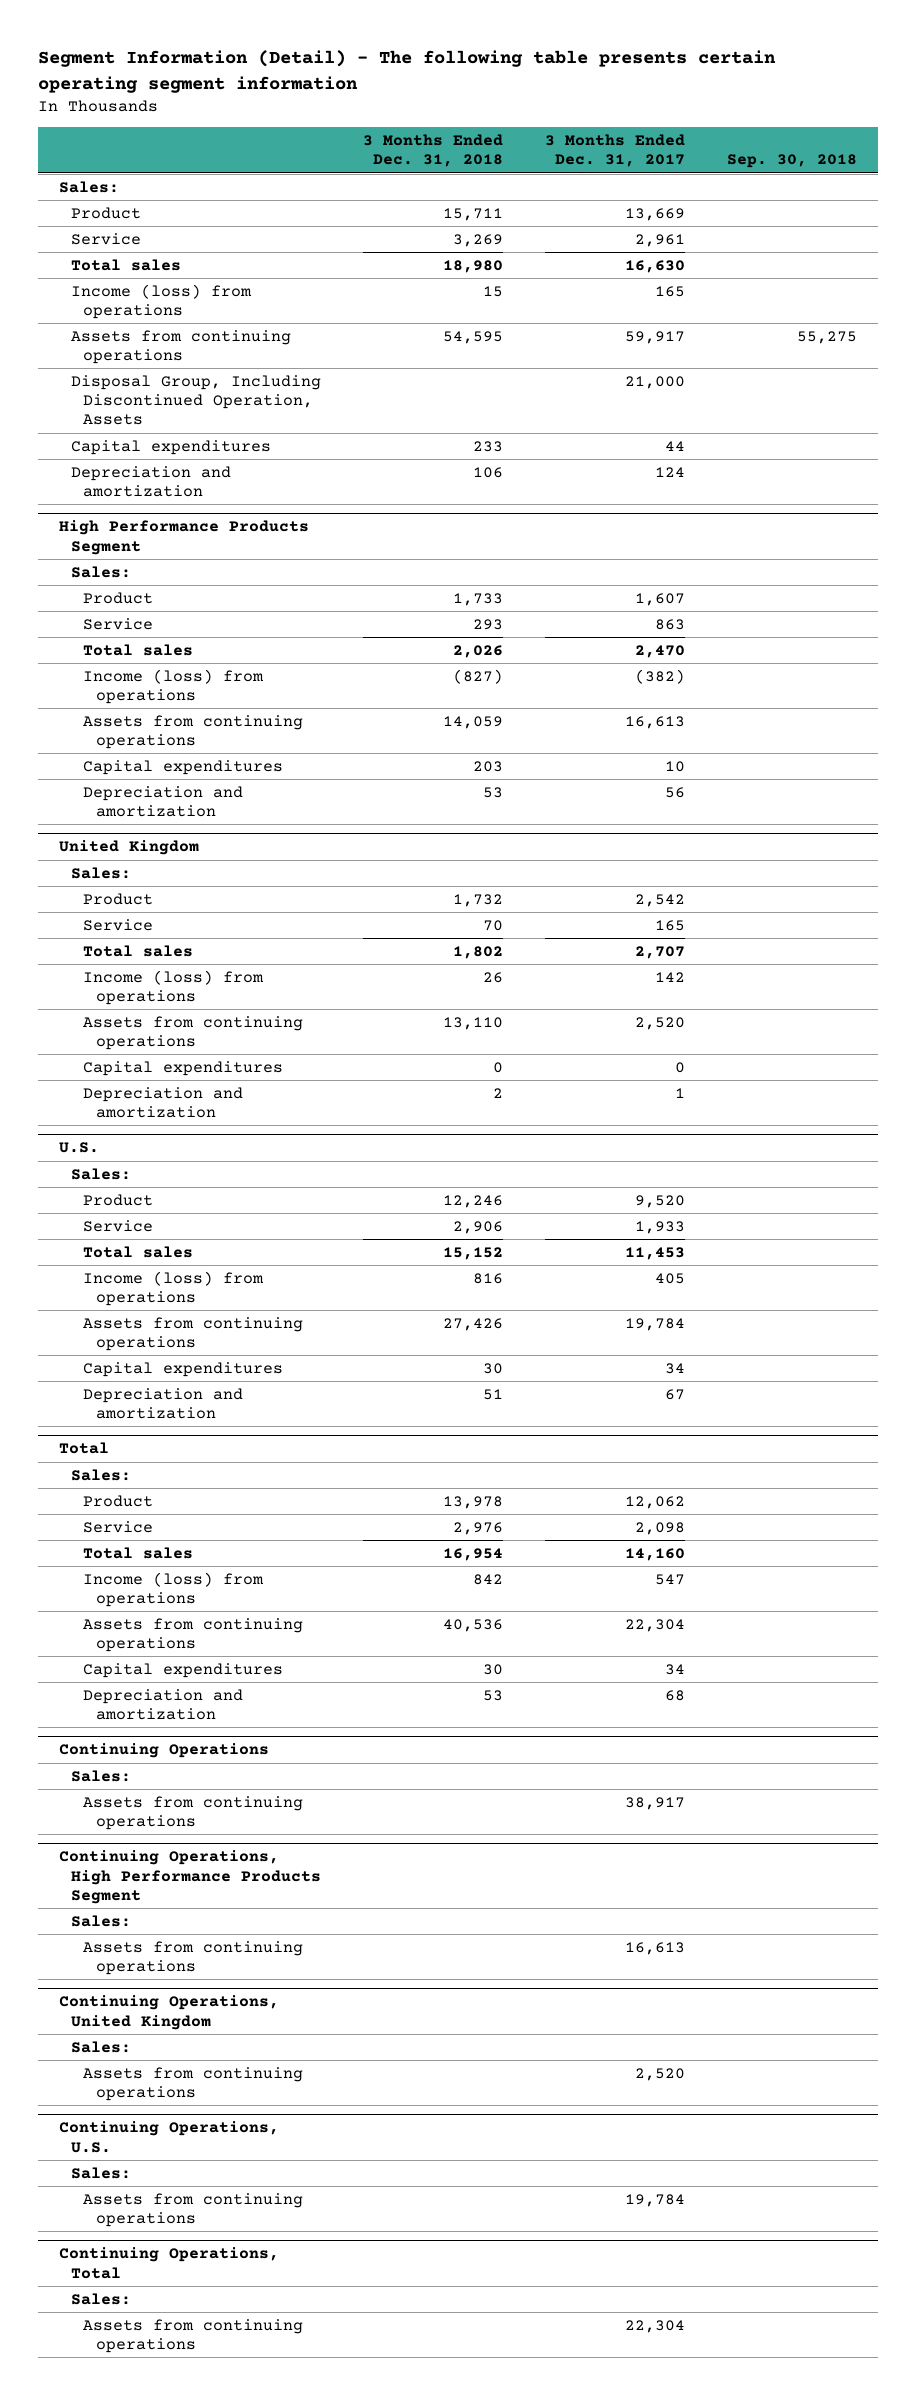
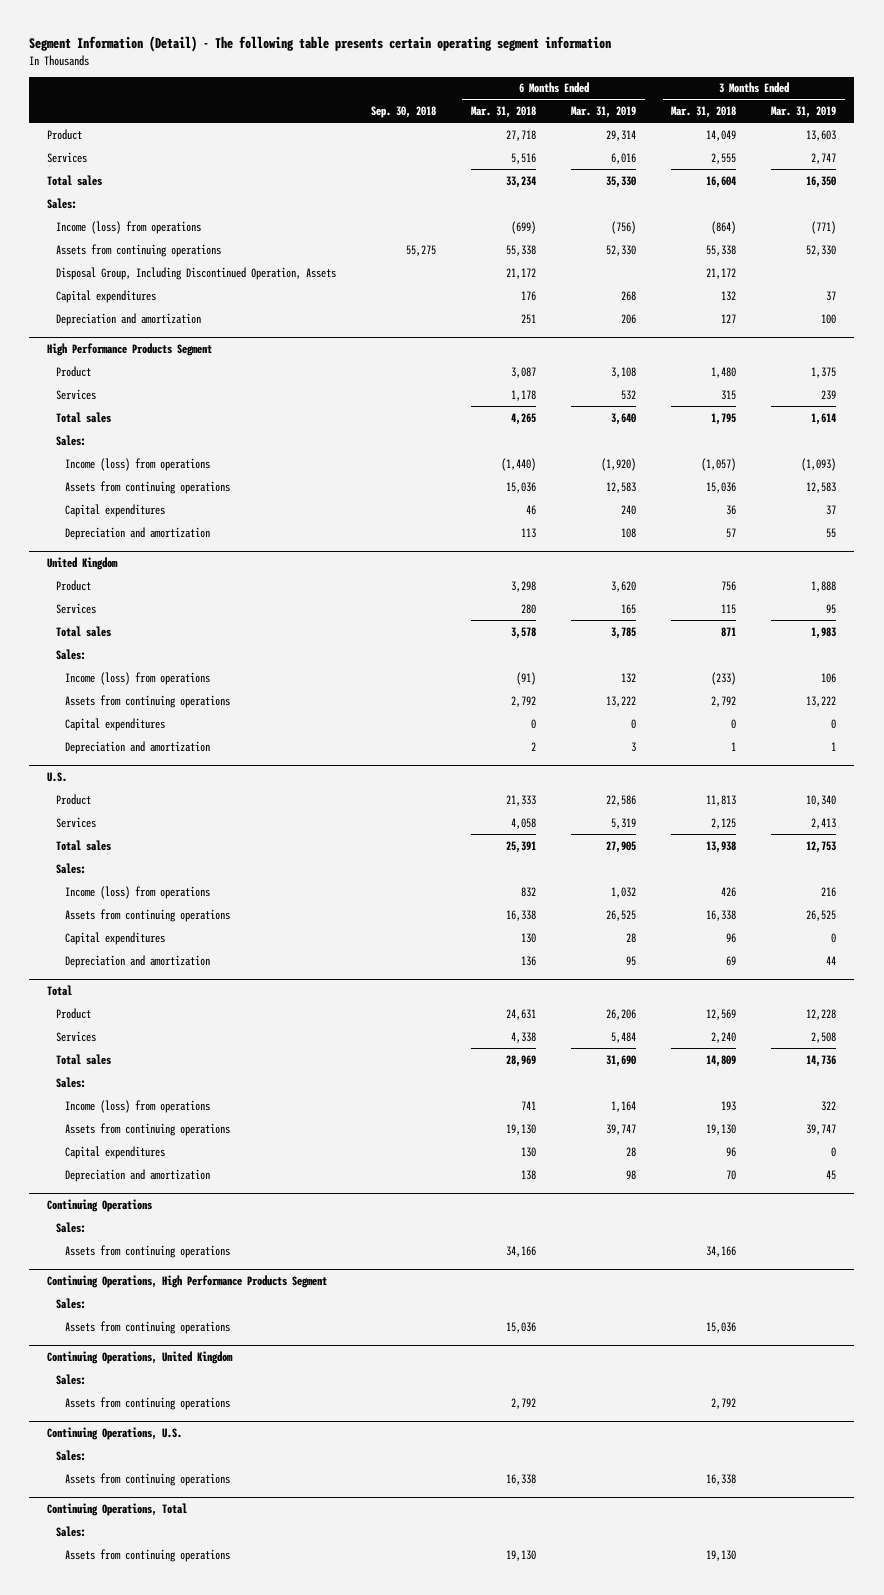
- | 3 Months Ended Dec. 31, 2018 | 3 Months Ended Dec. 31, 2017 | Sep. 30, 2018
+ | Sep. 30, 2018 | 6 Months Ended Mar. 31, 2018 | 6 Months Ended Mar. 31, 2019 | 3 Months Ended Mar. 31, 2018 | 3 Months Ended Mar. 31, 2019
- Service | 3,269 | 2,961 |
+ Services | | 5,516 | 6,016 | 2,555 | 2,747
moved down: Sales:
@ High Performance Products Segment
- Service | 293 | 863 |
+ Services | | 1,178 | 532 | 315 | 239
moved down: Sales:
@ United Kingdom
- Service | 70 | 165 |
+ Services | | 280 | 165 | 115 | 95
moved down: Sales:
@ U.S.
- Service | 2,906 | 1,933 |
+ Services | | 4,058 | 5,319 | 2,125 | 2,413
moved down: Sales:
@ Total
- Service | 2,976 | 2,098 |
+ Services | | 4,338 | 5,484 | 2,240 | 2,508
moved down: Sales:

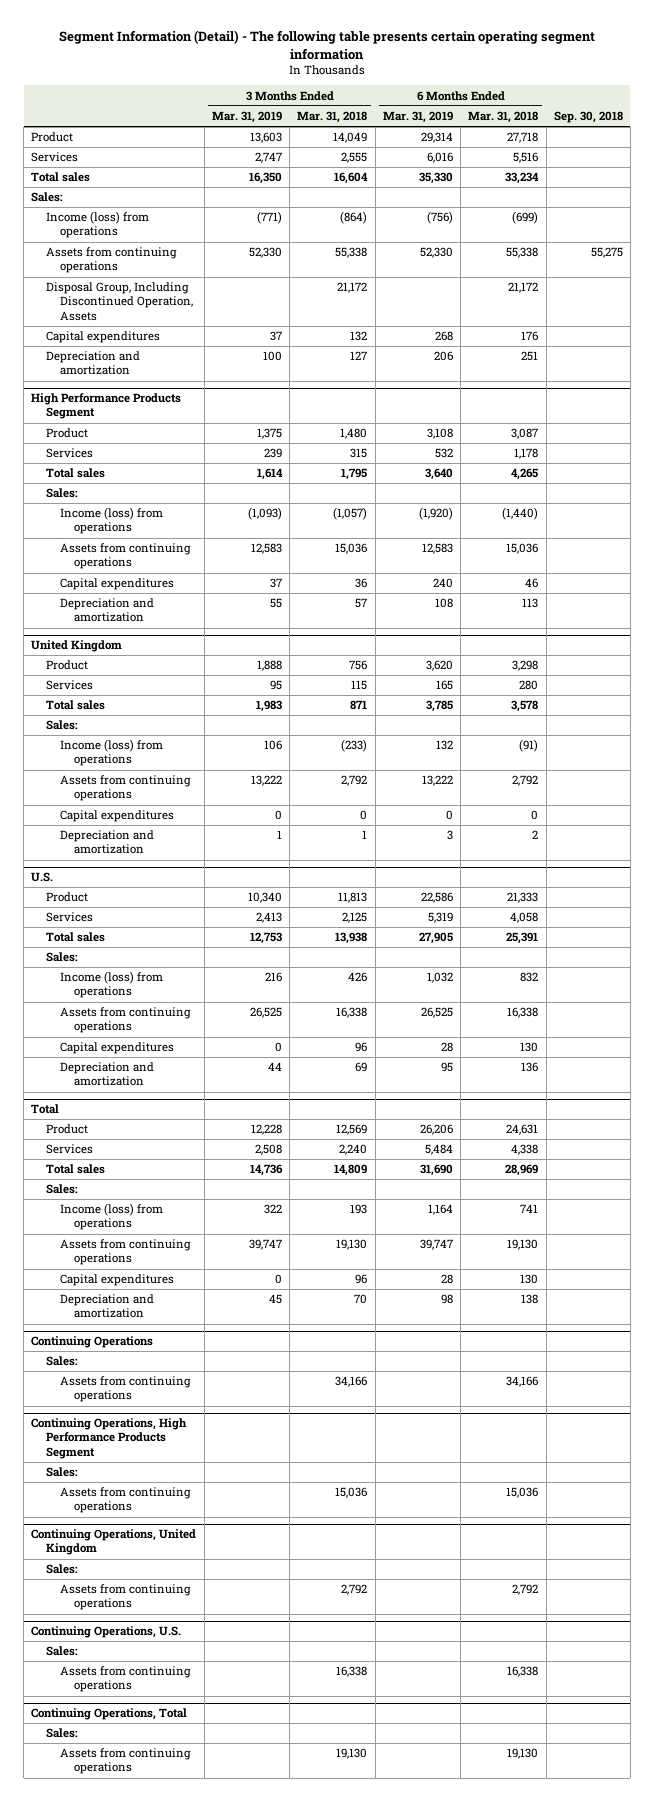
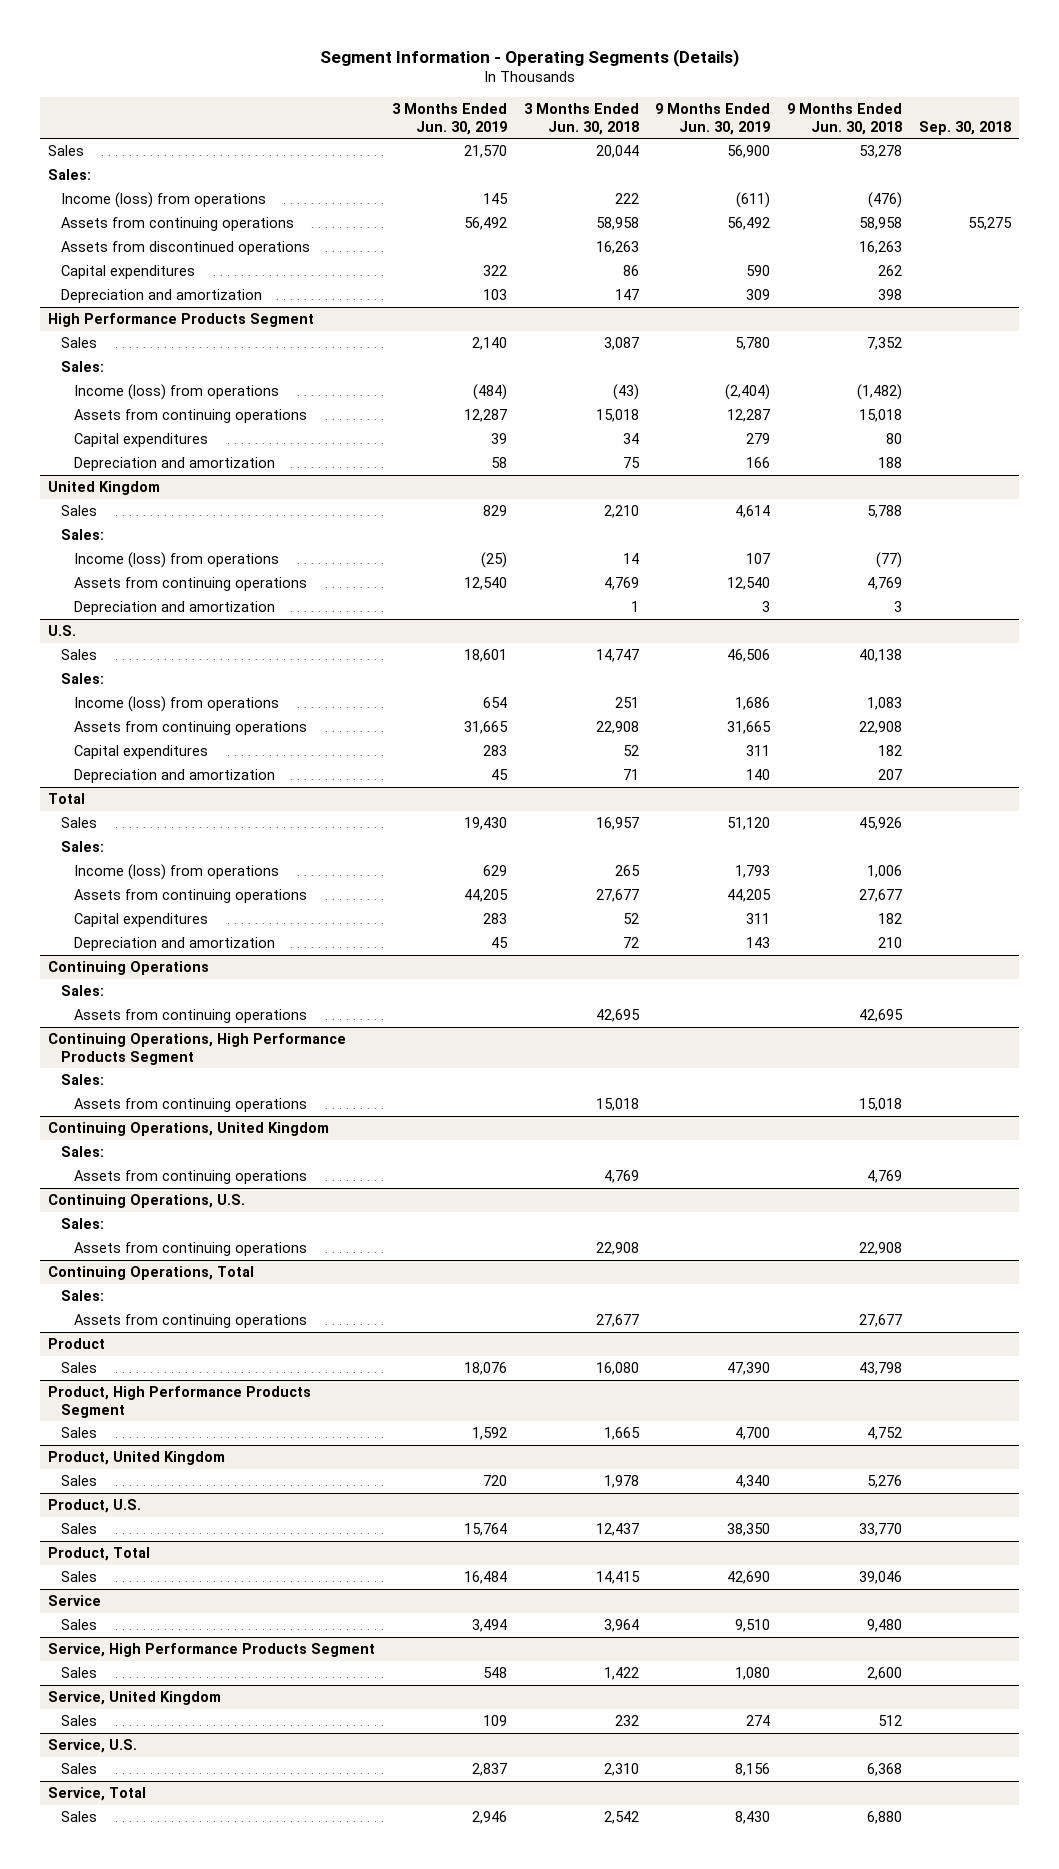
- Segment Information (Detail) - The following table presents certain operating segment information
+ Segment Information - Operating Segments (Details)
- | 3 Months Ended Mar. 31, 2019 | 3 Months Ended Mar. 31, 2018 | 6 Months Ended Mar. 31, 2019 | 6 Months Ended Mar. 31, 2018 | Sep. 30, 2018
+ | 3 Months Ended Jun. 30, 2019 | 3 Months Ended Jun. 30, 2018 | 9 Months Ended Jun. 30, 2019 | 9 Months Ended Jun. 30, 2018 | Sep. 30, 2018
- Product | 13,603 | 14,049 | 29,314 | 27,718 |
- Services | 2,747 | 2,555 | 6,016 | 5,516 |
- Total sales | 16,350 | 16,604 | 35,330 | 33,234 |
+ Sales | 21,570 | 20,044 | 56,900 | 53,278 |
- Disposal Group, Including Discontinued Operation, Assets | | 21,172 | | 21,172 |
+ Assets from discontinued operations | | 16,263 | | 16,263 |
@ High Performance Products Segment
- Product | 1,375 | 1,480 | 3,108 | 3,087 |
- Services | 239 | 315 | 532 | 1,178 |
- Total sales | 1,614 | 1,795 | 3,640 | 4,265 |
+ Sales | 2,140 | 3,087 | 5,780 | 7,352 |
@ United Kingdom
- Product | 1,888 | 756 | 3,620 | 3,298 |
- Services | 95 | 115 | 165 | 280 |
- Total sales | 1,983 | 871 | 3,785 | 3,578 |
+ Sales | 829 | 2,210 | 4,614 | 5,788 |
- Capital expenditures | 0 | 0 | 0 | 0 |
@ U.S.
- Product | 10,340 | 11,813 | 22,586 | 21,333 |
- Services | 2,413 | 2,125 | 5,319 | 4,058 |
- Total sales | 12,753 | 13,938 | 27,905 | 25,391 |
+ Sales | 18,601 | 14,747 | 46,506 | 40,138 |
@ Total
- Product | 12,228 | 12,569 | 26,206 | 24,631 |
- Services | 2,508 | 2,240 | 5,484 | 4,338 |
- Total sales | 14,736 | 14,809 | 31,690 | 28,969 |
+ Sales | 19,430 | 16,957 | 51,120 | 45,926 |
+ Product
+ Sales | 18,076 | 16,080 | 47,390 | 43,798 |
+ Product, High Performance Products Segment
+ Sales | 1,592 | 1,665 | 4,700 | 4,752 |
+ Product, United Kingdom
+ Sales | 720 | 1,978 | 4,340 | 5,276 |
+ Product, U.S.
+ Sales | 15,764 | 12,437 | 38,350 | 33,770 |
+ Product, Total
+ Sales | 16,484 | 14,415 | 42,690 | 39,046 |
+ Service
+ Sales | 3,494 | 3,964 | 9,510 | 9,480 |
+ Service, High Performance Products Segment
+ Sales | 548 | 1,422 | 1,080 | 2,600 |
+ Service, United Kingdom
+ Sales | 109 | 232 | 274 | 512 |
+ Service, U.S.
+ Sales | 2,837 | 2,310 | 8,156 | 6,368 |
+ Service, Total
+ Sales | 2,946 | 2,542 | 8,430 | 6,880 |

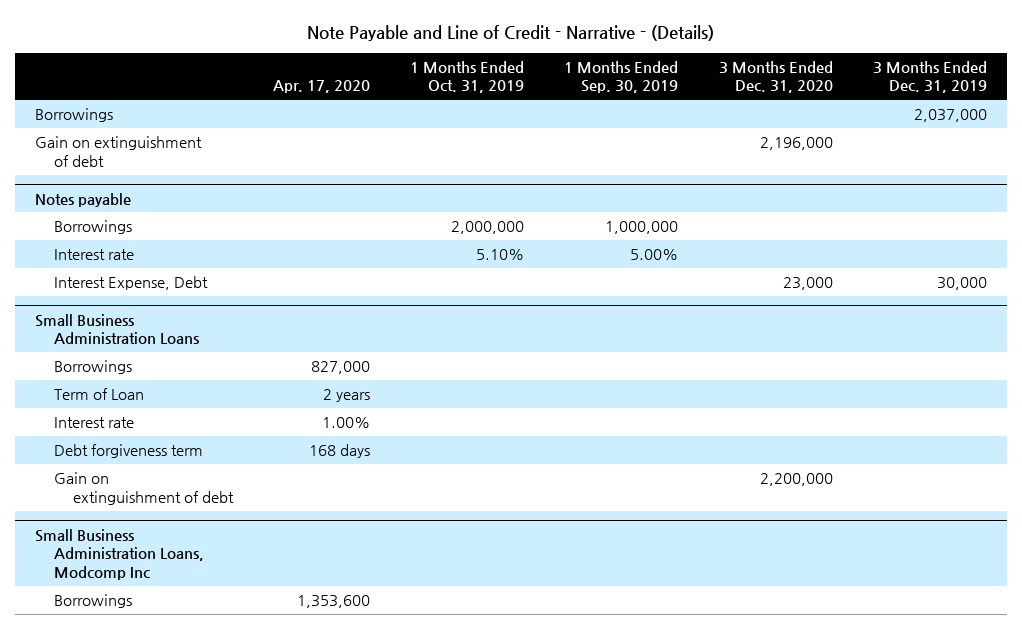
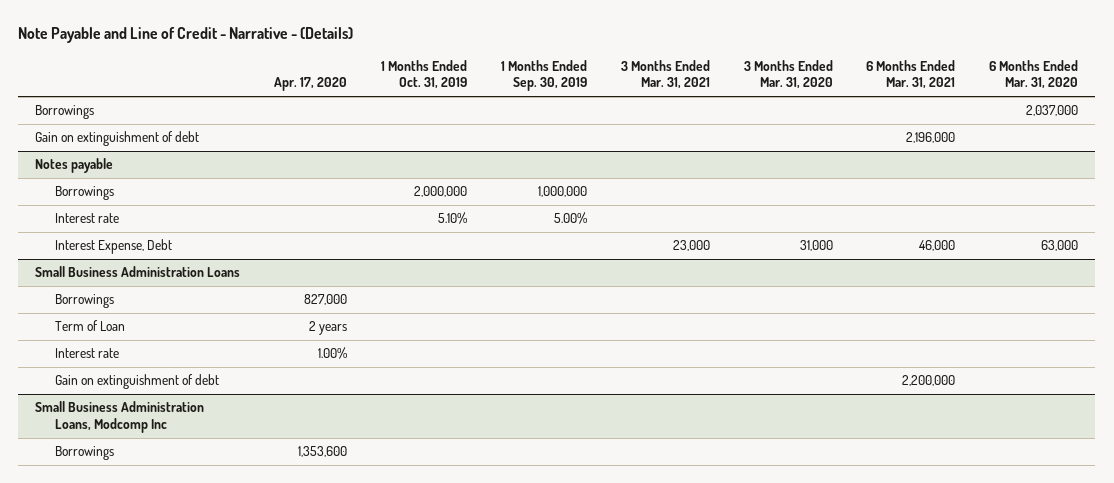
- | Apr. 17, 2020 | 1 Months Ended Oct. 31, 2019 | 1 Months Ended Sep. 30, 2019 | 3 Months Ended Dec. 31, 2020 | 3 Months Ended Dec. 31, 2019
+ | Apr. 17, 2020 | 1 Months Ended Oct. 31, 2019 | 1 Months Ended Sep. 30, 2019 | 3 Months Ended Mar. 31, 2021 | 3 Months Ended Mar. 31, 2020 | 6 Months Ended Mar. 31, 2021 | 6 Months Ended Mar. 31, 2020
@ Small Business Administration Loans
- Debt forgiveness term | 168 days | | | |

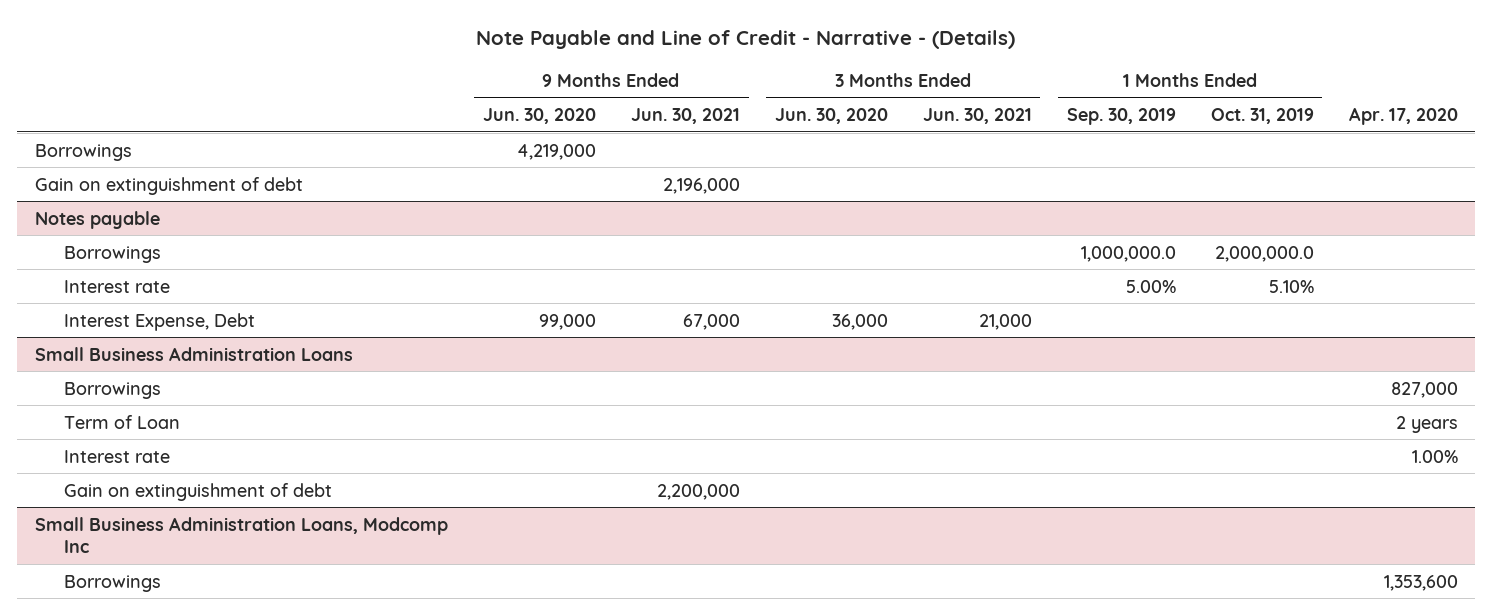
- | Apr. 17, 2020 | 1 Months Ended Oct. 31, 2019 | 1 Months Ended Sep. 30, 2019 | 3 Months Ended Mar. 31, 2021 | 3 Months Ended Mar. 31, 2020 | 6 Months Ended Mar. 31, 2021 | 6 Months Ended Mar. 31, 2020
+ | 9 Months Ended Jun. 30, 2020 | 9 Months Ended Jun. 30, 2021 | 3 Months Ended Jun. 30, 2020 | 3 Months Ended Jun. 30, 2021 | 1 Months Ended Sep. 30, 2019 | 1 Months Ended Oct. 31, 2019 | Apr. 17, 2020
@ Notes payable
- Borrowings | | 2,000,000 | 1,000,000 | | | |
+ Borrowings | | | | | 1,000,000.0 | 2,000,000.0 |

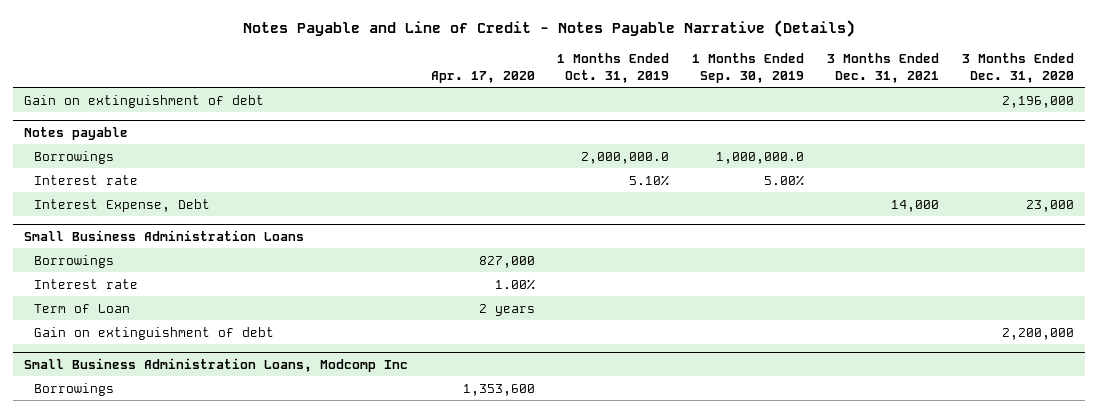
- Note Payable and Line of Credit - Narrative - (Details)
+ Notes Payable and Line of Credit - Notes Payable Narrative (Details)
- | 9 Months Ended Jun. 30, 2020 | 9 Months Ended Jun. 30, 2021 | 3 Months Ended Jun. 30, 2020 | 3 Months Ended Jun. 30, 2021 | 1 Months Ended Sep. 30, 2019 | 1 Months Ended Oct. 31, 2019 | Apr. 17, 2020
+ | Apr. 17, 2020 | 1 Months Ended Oct. 31, 2019 | 1 Months Ended Sep. 30, 2019 | 3 Months Ended Dec. 31, 2021 | 3 Months Ended Dec. 31, 2020
- Borrowings | 4,219,000 | | | | | |
@ Small Business Administration Loans
moved down: Term of Loan | 2 years | | | |

